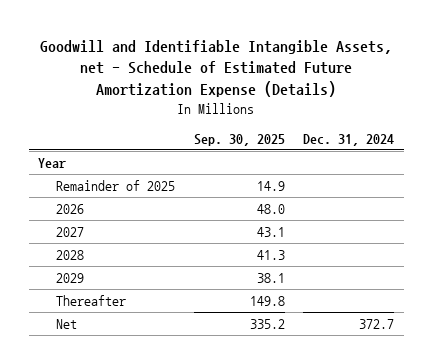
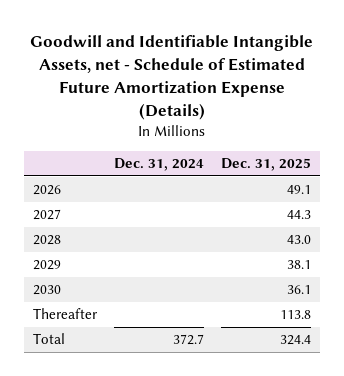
- | Sep. 30, 2025 | Dec. 31, 2024
+ | Dec. 31, 2024 | Dec. 31, 2025
- Year
- Remainder of 2025 | 14.9 |
+ 2030 | | 36.1
- Net | 335.2 | 372.7
+ Total | 372.7 | 324.4

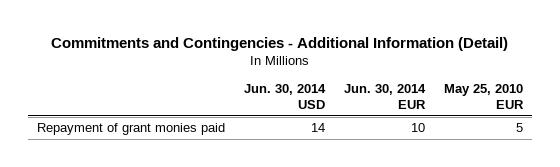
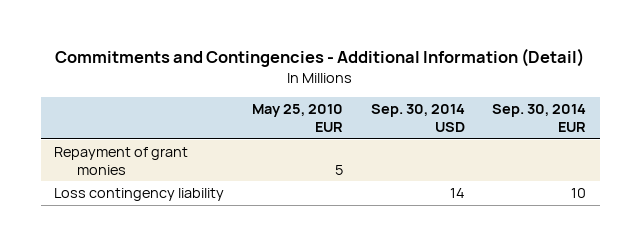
- | Jun. 30, 2014 USD | Jun. 30, 2014 EUR | May 25, 2010 EUR
+ | May 25, 2010 EUR | Sep. 30, 2014 USD | Sep. 30, 2014 EUR
- Repayment of grant monies paid | 14 | 10 | 5
+ Repayment of grant monies | 5 | |
+ Loss contingency liability | | 14 | 10

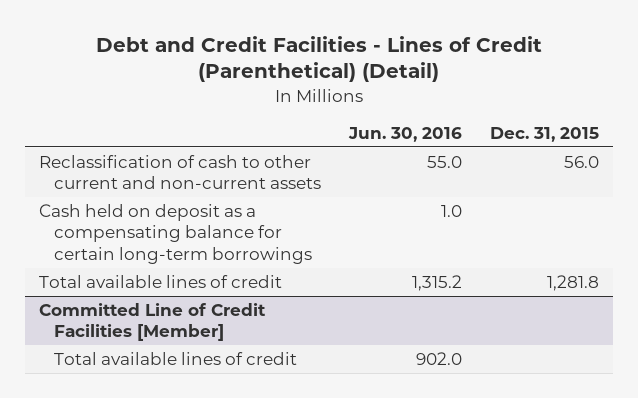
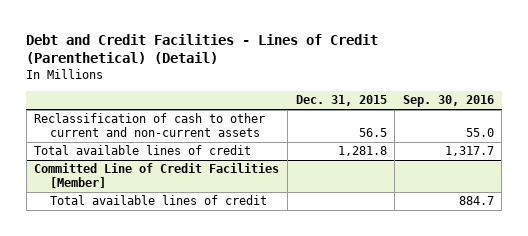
- | Jun. 30, 2016 | Dec. 31, 2015
+ | Dec. 31, 2015 | Sep. 30, 2016
- Reclassification of cash to other current and non-current assets | 55.0 | 56.0
- Cash held on deposit as a compensating balance for certain long-term borrowings | 1.0 |
+ Reclassification of cash to other current and non-current assets | 56.5 | 55.0

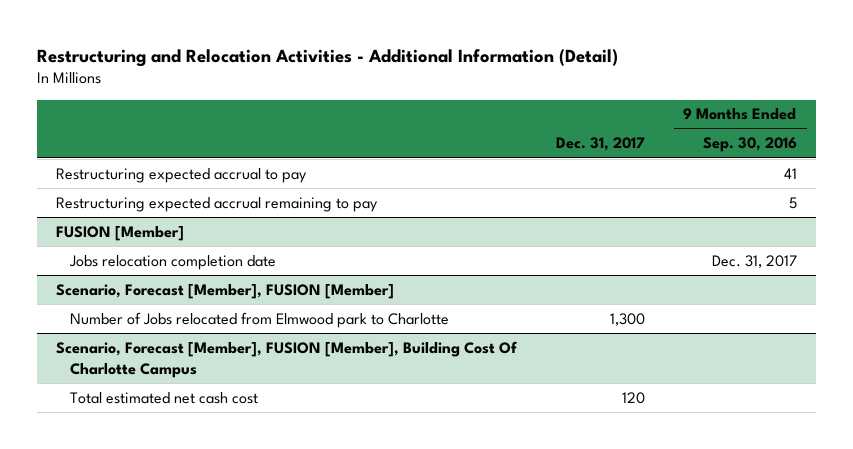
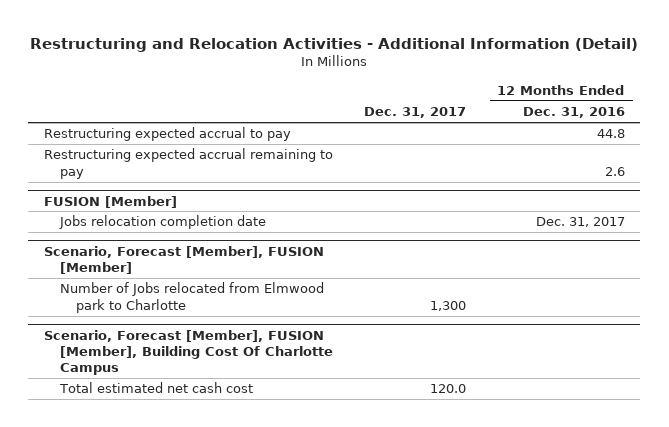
- | Dec. 31, 2017 | 9 Months Ended Sep. 30, 2016
+ | Dec. 31, 2017 | 12 Months Ended Dec. 31, 2016
@ Scenario, Forecast [Member], FUSION [Member], Building Cost Of Charlotte Campus
- Total estimated net cash cost | 120 |
+ Total estimated net cash cost | 120.0 |

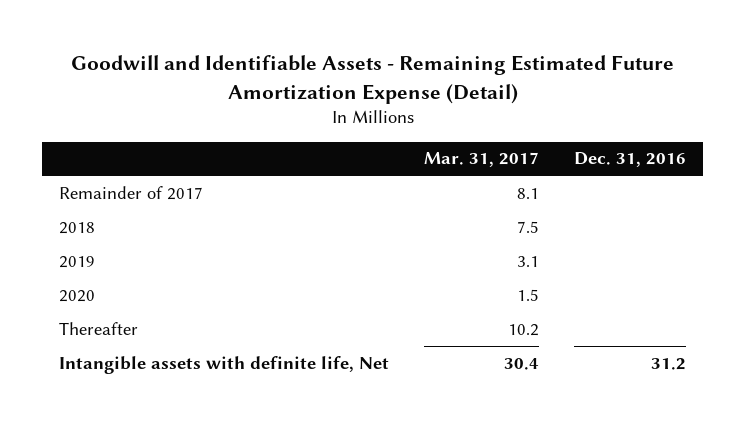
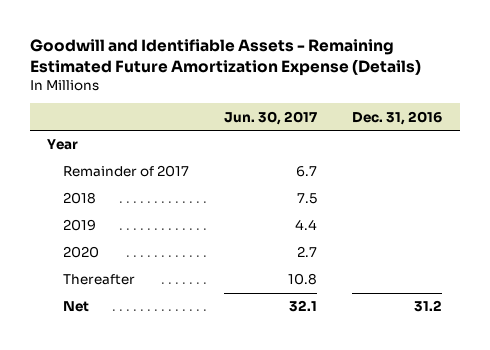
- Goodwill and Identifiable Assets - Remaining Estimated Future Amortization Expense (Detail)
+ Goodwill and Identifiable Assets - Remaining Estimated Future Amortization Expense (Details)
- | Mar. 31, 2017 | Dec. 31, 2016
+ | Jun. 30, 2017 | Dec. 31, 2016
+ Year
- Intangible assets with definite life, Net | 30.4 | 31.2
+ Net | 32.1 | 31.2

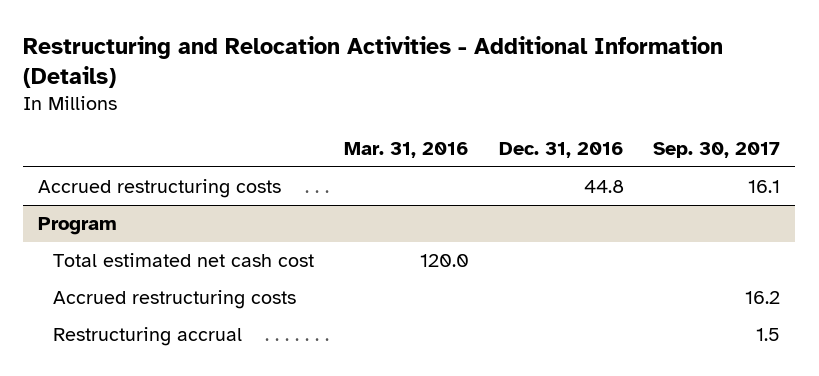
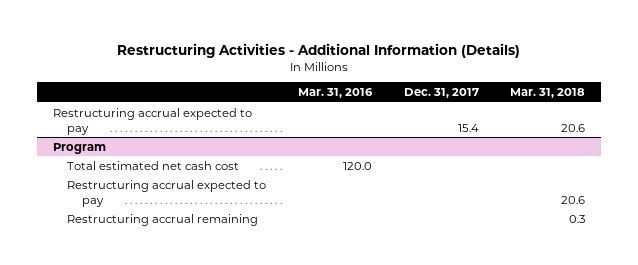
- Restructuring and Relocation Activities - Additional Information (Details)
+ Restructuring Activities - Additional Information (Details)
- | Mar. 31, 2016 | Dec. 31, 2016 | Sep. 30, 2017
+ | Mar. 31, 2016 | Dec. 31, 2017 | Mar. 31, 2018
- Accrued restructuring costs | | 44.8 | 16.1
+ Restructuring accrual expected to pay | | 15.4 | 20.6
@ Program
- Accrued restructuring costs | | | 16.2
- Restructuring accrual | | | 1.5
+ Restructuring accrual expected to pay | | | 20.6
+ Restructuring accrual remaining | | | 0.3

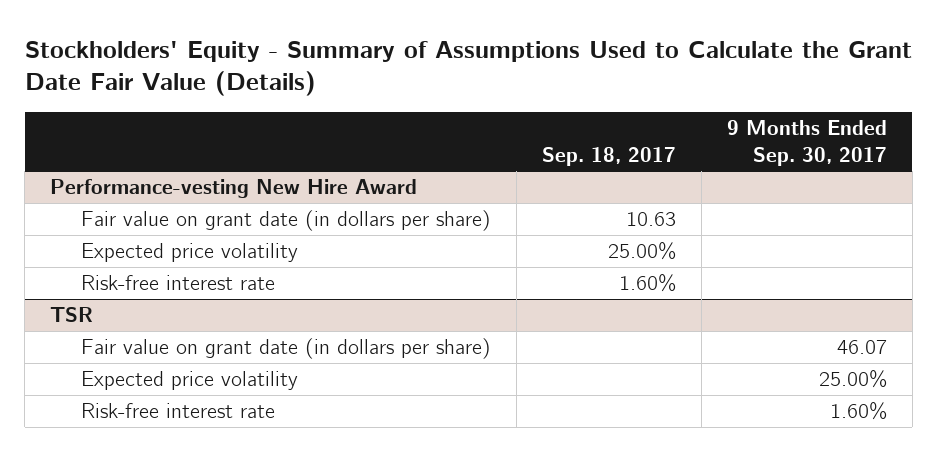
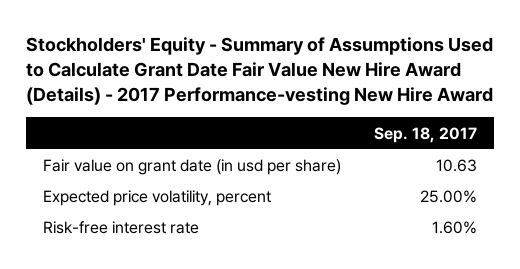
- Stockholders' Equity - Summary of Assumptions Used to Calculate the Grant Date Fair Value (Details)
+ Stockholders' Equity - Summary of Assumptions Used to Calculate Grant Date Fair Value New Hire Award (Details) - 2017 Performance-vesting New Hire Award
- | Sep. 18, 2017 | 9 Months Ended Sep. 30, 2017
+ | Sep. 18, 2017
- Performance-vesting New Hire Award
- Fair value on grant date (in dollars per share) | 10.63 |
- Expected price volatility | 25.00% |
+ Fair value on grant date (in usd per share) | 10.63
+ Expected price volatility, percent | 25.00%
- TSR
- Fair value on grant date (in dollars per share) | | 46.07
- Expected price volatility | | 25.00%
- Risk-free interest rate | | 1.60%

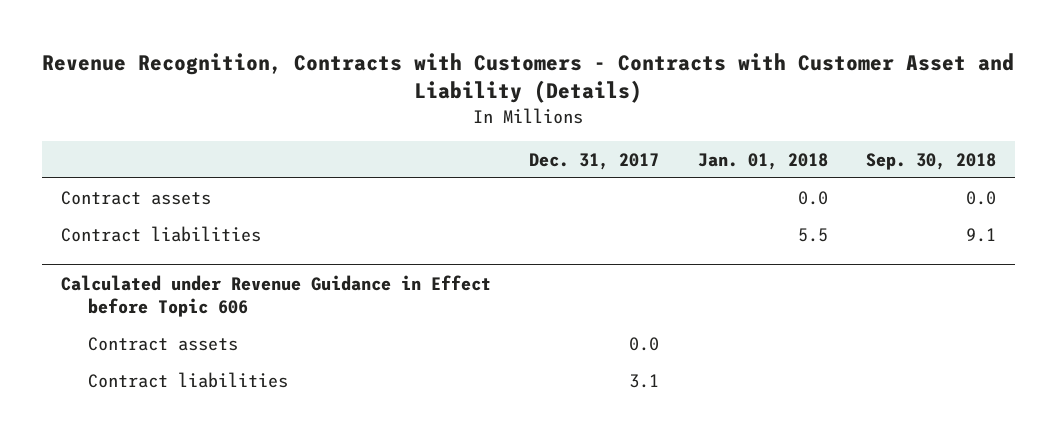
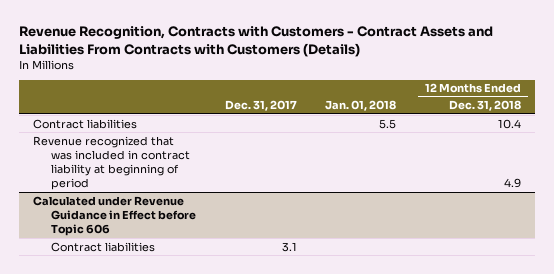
- Revenue Recognition, Contracts with Customers - Contracts with Customer Asset and Liability (Details)
+ Revenue Recognition, Contracts with Customers - Contract Assets and Liabilities From Contracts with Customers (Details)
- | Dec. 31, 2017 | Jan. 01, 2018 | Sep. 30, 2018
+ | Dec. 31, 2017 | Jan. 01, 2018 | 12 Months Ended Dec. 31, 2018
- Contract assets | | 0.0 | 0.0
+ Revenue recognized that was included in contract liability at beginning of period | | | 4.9
@ Calculated under Revenue Guidance in Effect before Topic 606
- Contract assets | 0.0 | |

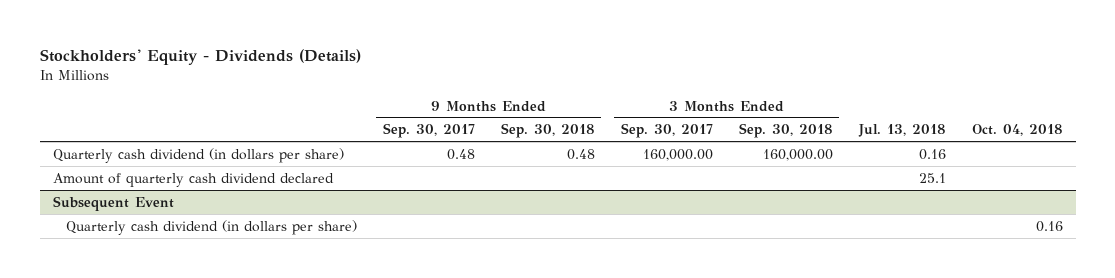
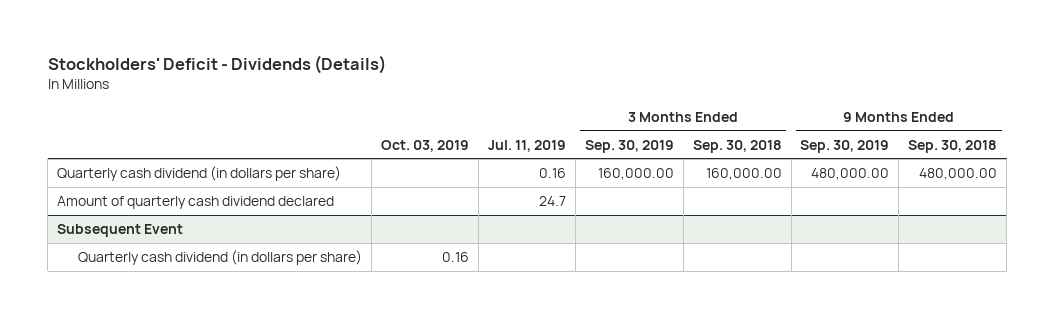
- Stockholders' Equity - Dividends (Details)
+ Stockholders' Deficit - Dividends (Details)
- | 9 Months Ended Sep. 30, 2017 | 9 Months Ended Sep. 30, 2018 | 3 Months Ended Sep. 30, 2017 | 3 Months Ended Sep. 30, 2018 | Jul. 13, 2018 | Oct. 04, 2018
+ | Oct. 03, 2019 | Jul. 11, 2019 | 3 Months Ended Sep. 30, 2019 | 3 Months Ended Sep. 30, 2018 | 9 Months Ended Sep. 30, 2019 | 9 Months Ended Sep. 30, 2018
- Quarterly cash dividend (in dollars per share) | 0.48 | 0.48 | 160,000.00 | 160,000.00 | 0.16 |
+ Quarterly cash dividend (in dollars per share) | | 0.16 | 160,000.00 | 160,000.00 | 480,000.00 | 480,000.00

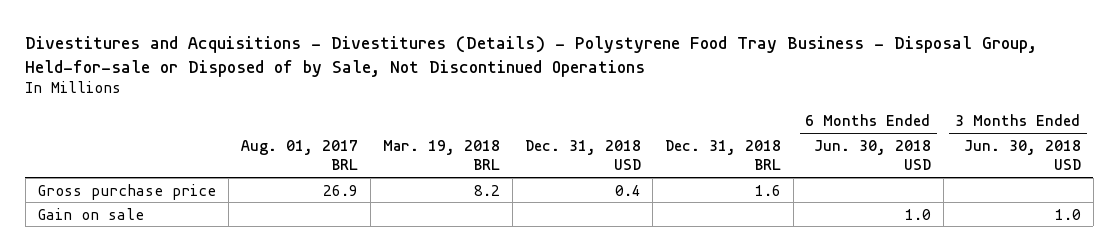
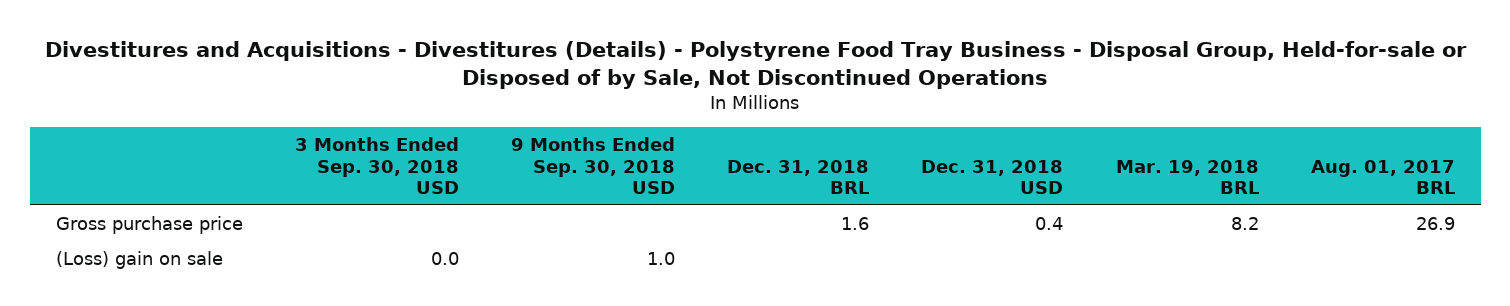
- | Aug. 01, 2017 BRL | Mar. 19, 2018 BRL | Dec. 31, 2018 USD | Dec. 31, 2018 BRL | 6 Months Ended Jun. 30, 2018 USD | 3 Months Ended Jun. 30, 2018 USD
+ | 3 Months Ended Sep. 30, 2018 USD | 9 Months Ended Sep. 30, 2018 USD | Dec. 31, 2018 BRL | Dec. 31, 2018 USD | Mar. 19, 2018 BRL | Aug. 01, 2017 BRL
- Gain on sale | | | | | 1.0 | 1.0
+ (Loss) gain on sale | 0.0 | 1.0 | | | |

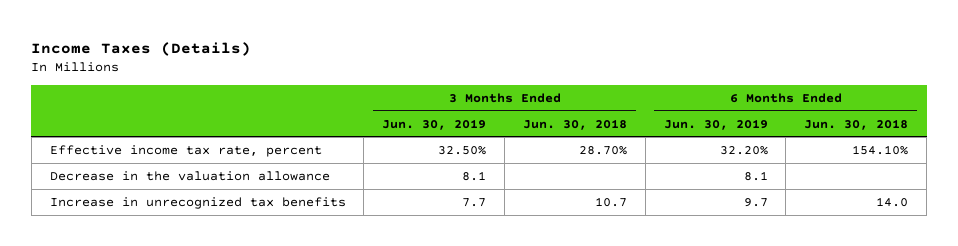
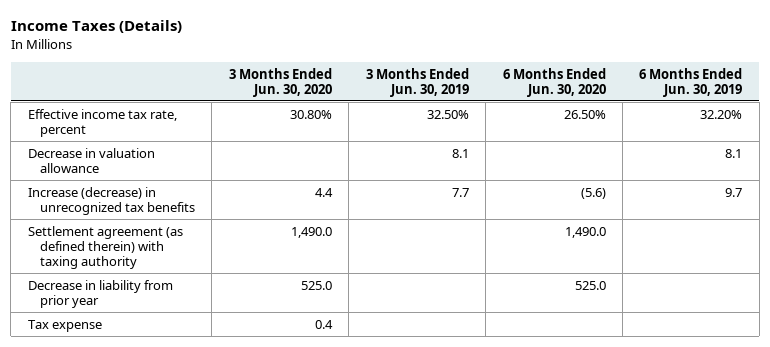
- | 3 Months Ended Jun. 30, 2019 | 3 Months Ended Jun. 30, 2018 | 6 Months Ended Jun. 30, 2019 | 6 Months Ended Jun. 30, 2018
+ | 3 Months Ended Jun. 30, 2020 | 3 Months Ended Jun. 30, 2019 | 6 Months Ended Jun. 30, 2020 | 6 Months Ended Jun. 30, 2019
- Decrease in the valuation allowance | 8.1 | | 8.1 |
- Increase in unrecognized tax benefits | 7.7 | 10.7 | 9.7 | 14.0
+ Decrease in valuation allowance | | 8.1 | | 8.1
+ Increase (decrease) in unrecognized tax benefits | 4.4 | 7.7 | (5.6) | 9.7
+ Settlement agreement (as defined therein) with taxing authority | 1,490.0 | | 1,490.0 |
+ Decrease in liability from prior year | 525.0 | | 525.0 |
+ Tax expense | 0.4 | | |

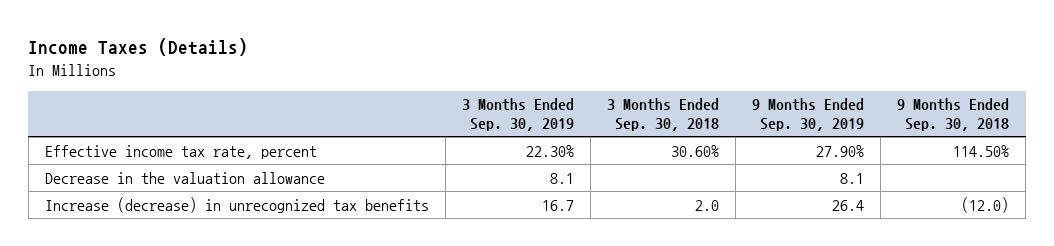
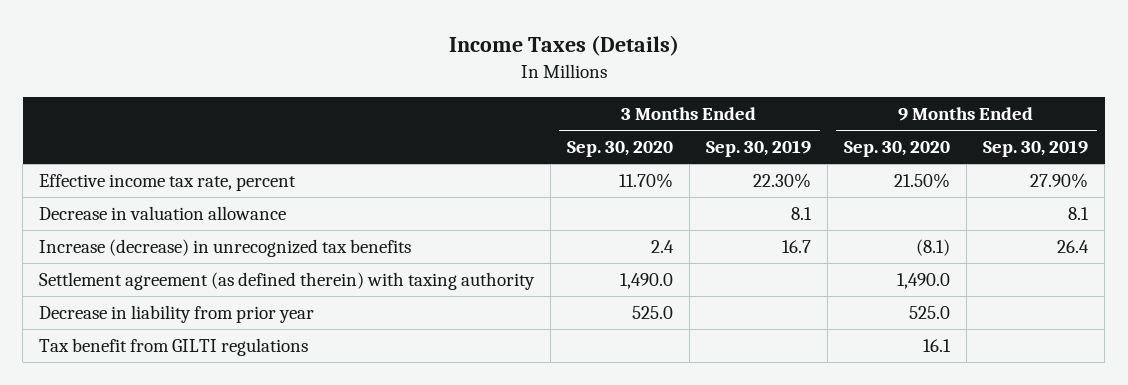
- | 3 Months Ended Sep. 30, 2019 | 3 Months Ended Sep. 30, 2018 | 9 Months Ended Sep. 30, 2019 | 9 Months Ended Sep. 30, 2018
+ | 3 Months Ended Sep. 30, 2020 | 3 Months Ended Sep. 30, 2019 | 9 Months Ended Sep. 30, 2020 | 9 Months Ended Sep. 30, 2019
- Decrease in the valuation allowance | 8.1 | | 8.1 |
+ Decrease in valuation allowance | | 8.1 | | 8.1
+ Settlement agreement (as defined therein) with taxing authority | 1,490.0 | | 1,490.0 |
+ Decrease in liability from prior year | 525.0 | | 525.0 |
+ Tax benefit from GILTI regulations | | | 16.1 |

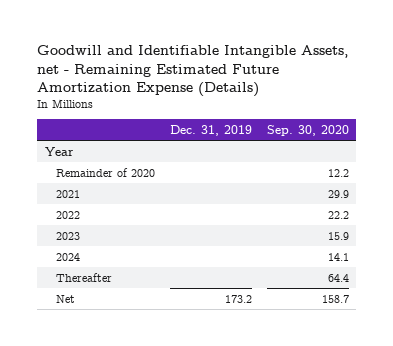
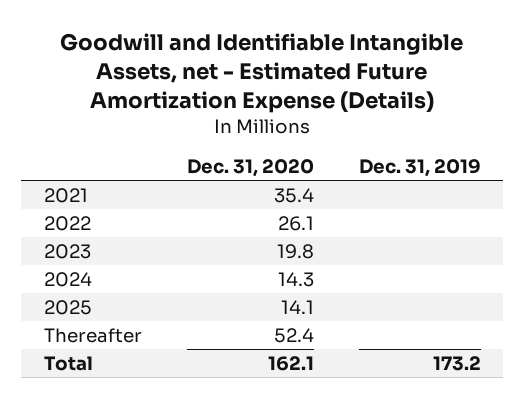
- Goodwill and Identifiable Intangible Assets, net - Remaining Estimated Future Amortization Expense (Details)
+ Goodwill and Identifiable Intangible Assets, net - Estimated Future Amortization Expense (Details)
- | Dec. 31, 2019 | Sep. 30, 2020
+ | Dec. 31, 2020 | Dec. 31, 2019
- Year
- Remainder of 2020 | | 12.2
+ 2025 | 14.1 |
- Net | 173.2 | 158.7
+ Total | 162.1 | 173.2

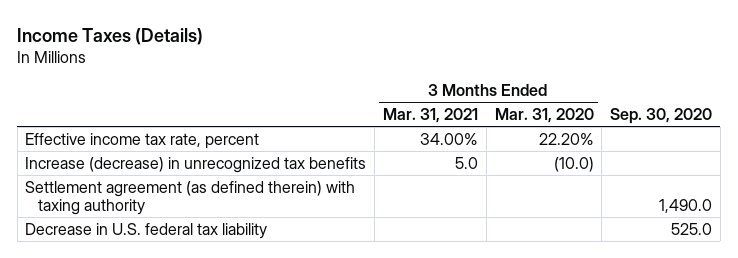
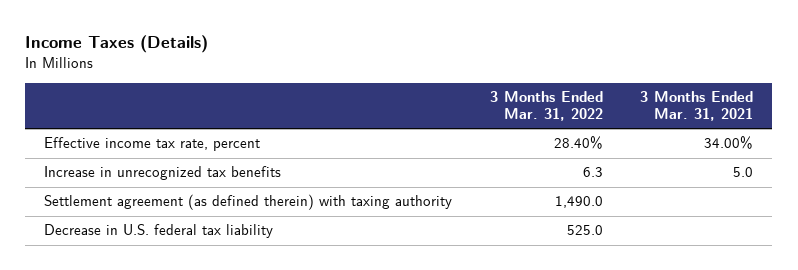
- | 3 Months Ended Mar. 31, 2021 | 3 Months Ended Mar. 31, 2020 | Sep. 30, 2020
+ | 3 Months Ended Mar. 31, 2022 | 3 Months Ended Mar. 31, 2021
- Increase (decrease) in unrecognized tax benefits | 5.0 | (10.0) |
+ Increase in unrecognized tax benefits | 6.3 | 5.0

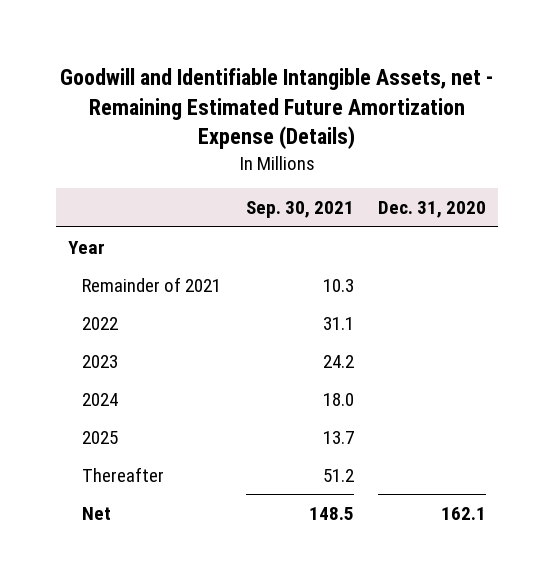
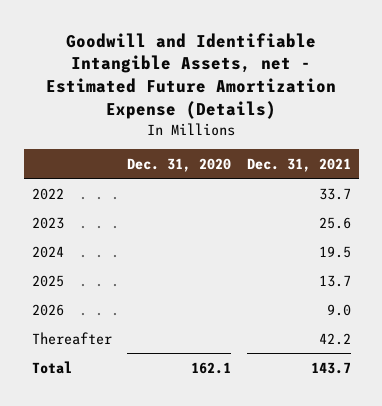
- Goodwill and Identifiable Intangible Assets, net - Remaining Estimated Future Amortization Expense (Details)
+ Goodwill and Identifiable Intangible Assets, net - Estimated Future Amortization Expense (Details)
- | Sep. 30, 2021 | Dec. 31, 2020
+ | Dec. 31, 2020 | Dec. 31, 2021
- Year
- Remainder of 2021 | 10.3 |
+ 2026 | | 9.0
- Net | 148.5 | 162.1
+ Total | 162.1 | 143.7

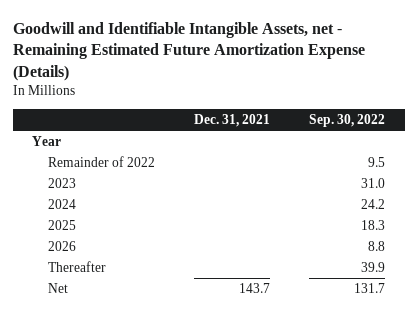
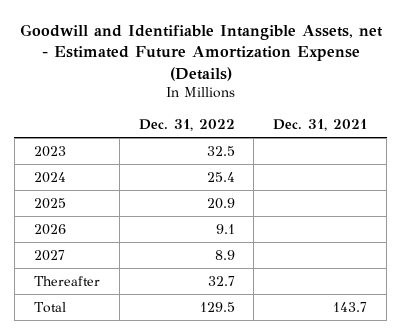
- Goodwill and Identifiable Intangible Assets, net - Remaining Estimated Future Amortization Expense (Details)
+ Goodwill and Identifiable Intangible Assets, net - Estimated Future Amortization Expense (Details)
- | Dec. 31, 2021 | Sep. 30, 2022
+ | Dec. 31, 2022 | Dec. 31, 2021
- Year
- Remainder of 2022 | | 9.5
+ 2027 | 8.9 |
- Net | 143.7 | 131.7
+ Total | 129.5 | 143.7

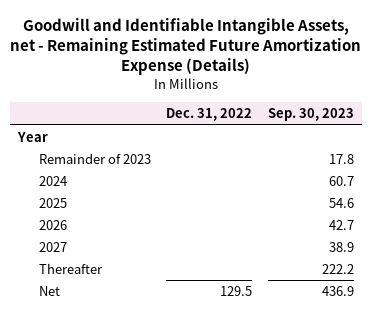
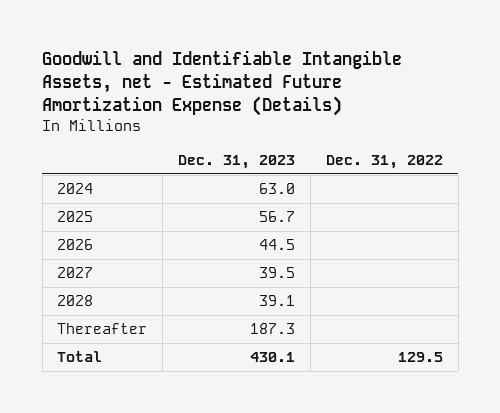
- Goodwill and Identifiable Intangible Assets, net - Remaining Estimated Future Amortization Expense (Details)
+ Goodwill and Identifiable Intangible Assets, net - Estimated Future Amortization Expense (Details)
- | Dec. 31, 2022 | Sep. 30, 2023
+ | Dec. 31, 2023 | Dec. 31, 2022
- Year
- Remainder of 2023 | | 17.8
+ 2028 | 39.1 |
- Net | 129.5 | 436.9
+ Total | 430.1 | 129.5

